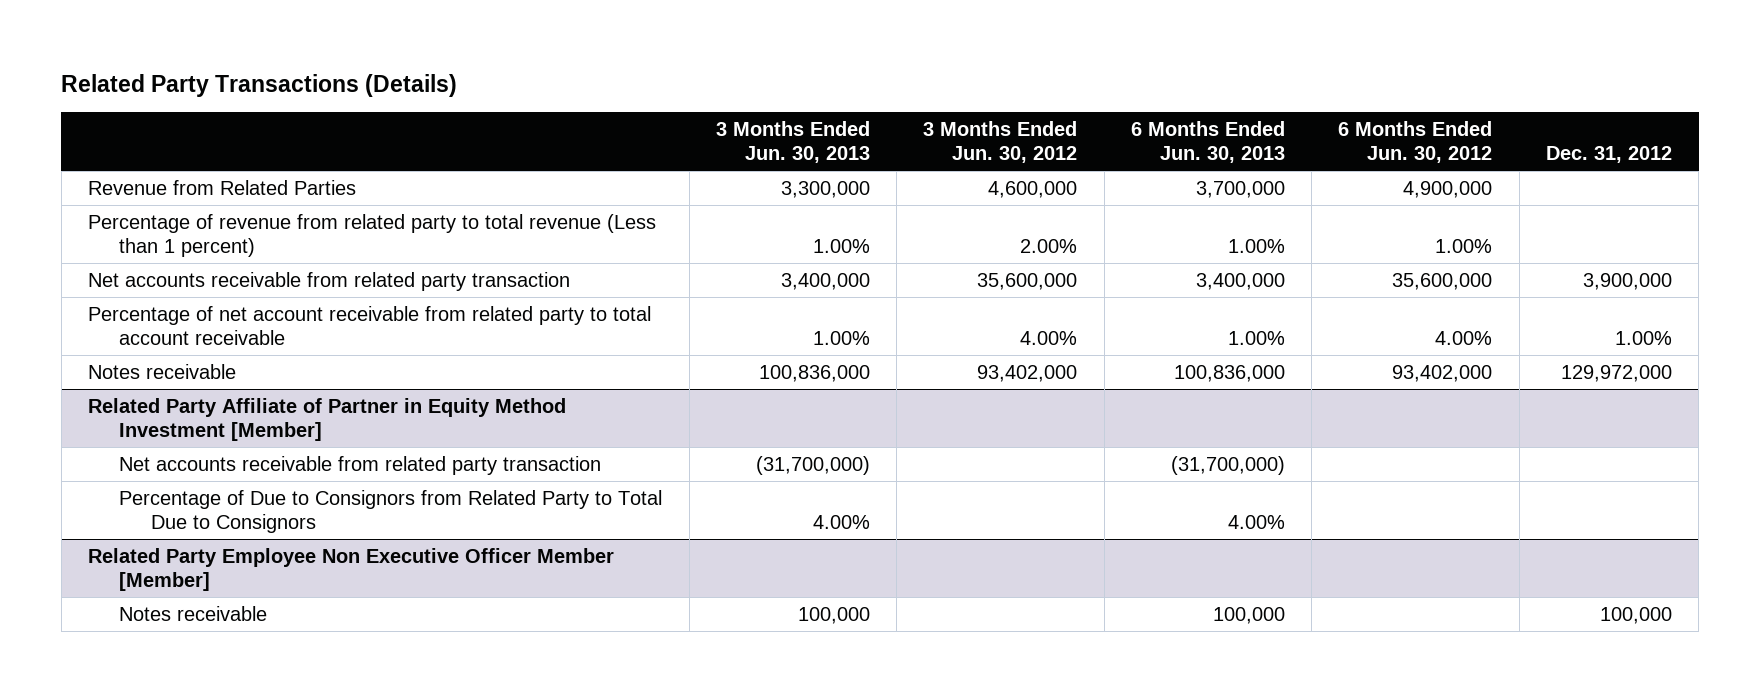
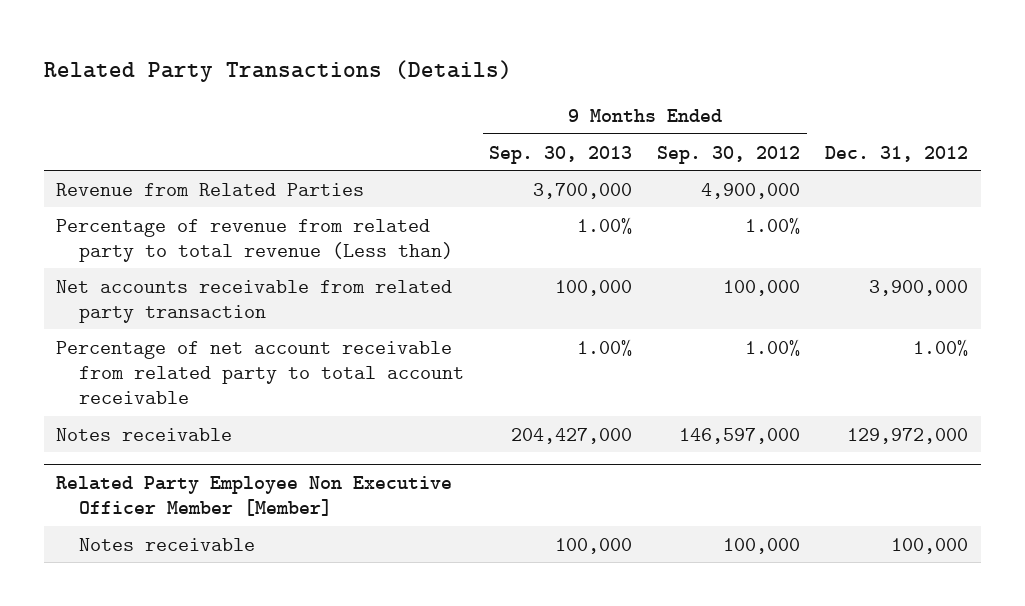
- | 3 Months Ended Jun. 30, 2013 | 3 Months Ended Jun. 30, 2012 | 6 Months Ended Jun. 30, 2013 | 6 Months Ended Jun. 30, 2012 | Dec. 31, 2012
+ | 9 Months Ended Sep. 30, 2013 | 9 Months Ended Sep. 30, 2012 | Dec. 31, 2012
- Percentage of revenue from related party to total revenue (Less than 1 percent) | 1.00% | 2.00% | 1.00% | 1.00% |
+ Percentage of revenue from related party to total revenue (Less than) | 1.00% | 1.00% |
- Related Party Affiliate of Partner in Equity Method Investment [Member]
- Net accounts receivable from related party transaction | (31,700,000) | | (31,700,000) | |
- Percentage of Due to Consignors from Related Party to Total Due to Consignors | 4.00% | | 4.00% | |

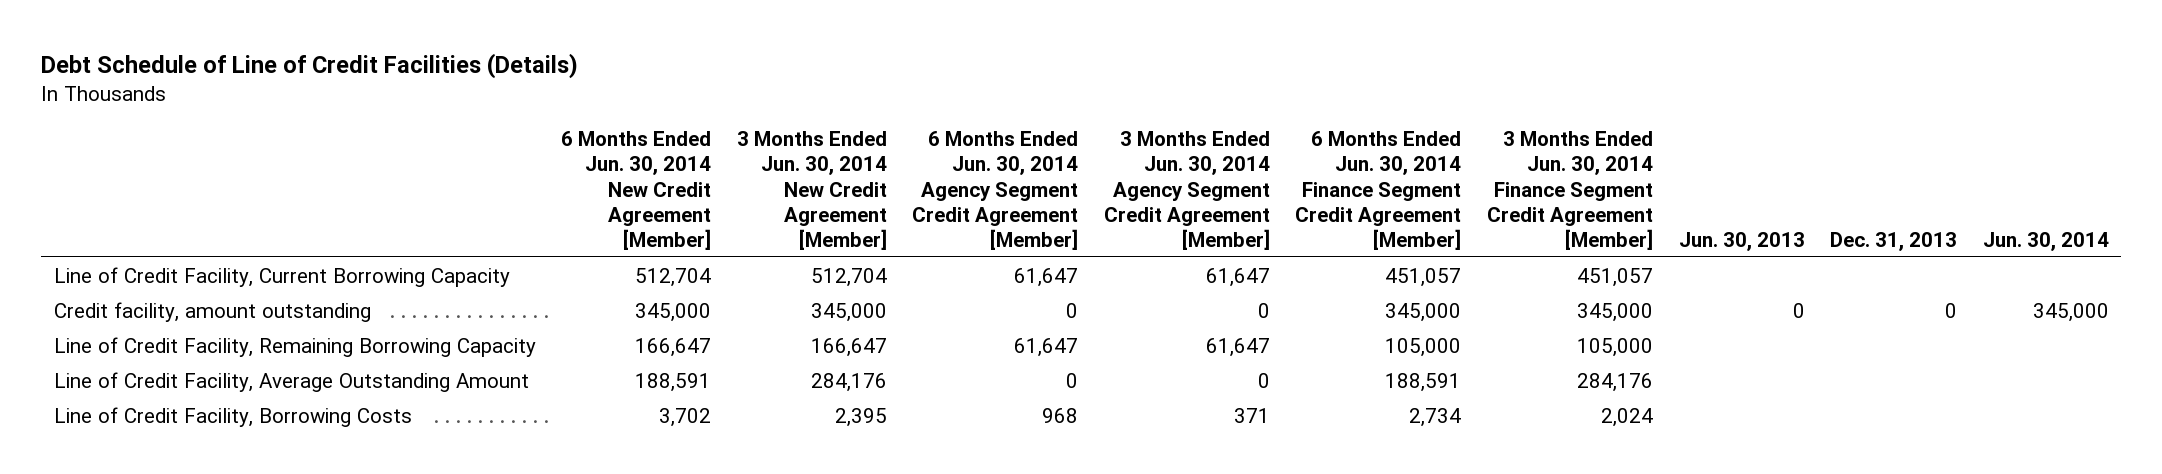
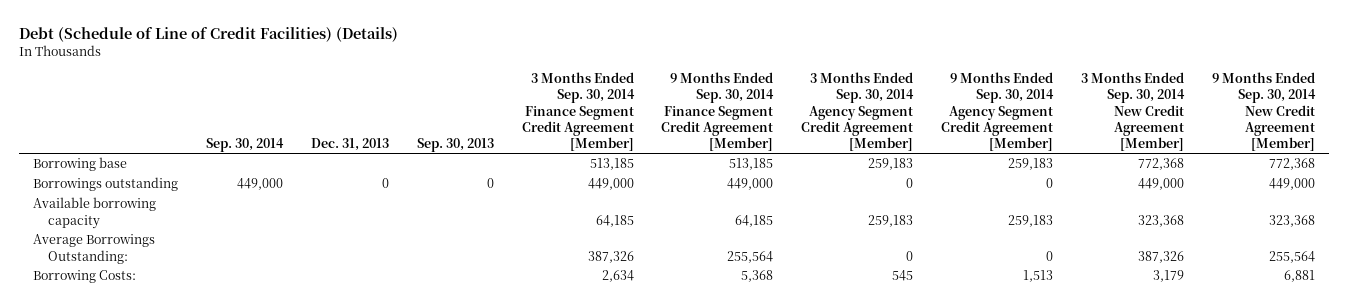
- Debt Schedule of Line of Credit Facilities (Details)
+ Debt (Schedule of Line of Credit Facilities) (Details)
- | 6 Months Ended Jun. 30, 2014 New Credit Agreement [Member] | 3 Months Ended Jun. 30, 2014 New Credit Agreement [Member] | 6 Months Ended Jun. 30, 2014 Agency Segment Credit Agreement [Member] | 3 Months Ended Jun. 30, 2014 Agency Segment Credit Agreement [Member] | 6 Months Ended Jun. 30, 2014 Finance Segment Credit Agreement [Member] | 3 Months Ended Jun. 30, 2014 Finance Segment Credit Agreement [Member] | Jun. 30, 2013 | Dec. 31, 2013 | Jun. 30, 2014
+ | Sep. 30, 2014 | Dec. 31, 2013 | Sep. 30, 2013 | 3 Months Ended Sep. 30, 2014 Finance Segment Credit Agreement [Member] | 9 Months Ended Sep. 30, 2014 Finance Segment Credit Agreement [Member] | 3 Months Ended Sep. 30, 2014 Agency Segment Credit Agreement [Member] | 9 Months Ended Sep. 30, 2014 Agency Segment Credit Agreement [Member] | 3 Months Ended Sep. 30, 2014 New Credit Agreement [Member] | 9 Months Ended Sep. 30, 2014 New Credit Agreement [Member]
- Line of Credit Facility, Current Borrowing Capacity | 512,704 | 512,704 | 61,647 | 61,647 | 451,057 | 451,057 | | |
- Credit facility, amount outstanding | 345,000 | 345,000 | 0 | 0 | 345,000 | 345,000 | 0 | 0 | 345,000
- Line of Credit Facility, Remaining Borrowing Capacity | 166,647 | 166,647 | 61,647 | 61,647 | 105,000 | 105,000 | | |
- Line of Credit Facility, Average Outstanding Amount | 188,591 | 284,176 | 0 | 0 | 188,591 | 284,176 | | |
- Line of Credit Facility, Borrowing Costs | 3,702 | 2,395 | 968 | 371 | 2,734 | 2,024 | | |
+ Borrowing base | | | | 513,185 | 513,185 | 259,183 | 259,183 | 772,368 | 772,368
+ Borrowings outstanding | 449,000 | 0 | 0 | 449,000 | 449,000 | 0 | 0 | 449,000 | 449,000
+ Available borrowing capacity | | | | 64,185 | 64,185 | 259,183 | 259,183 | 323,368 | 323,368
+ Average Borrowings Outstanding: | | | | 387,326 | 255,564 | 0 | 0 | 387,326 | 255,564
+ Borrowing Costs: | | | | 2,634 | 5,368 | 545 | 1,513 | 3,179 | 6,881

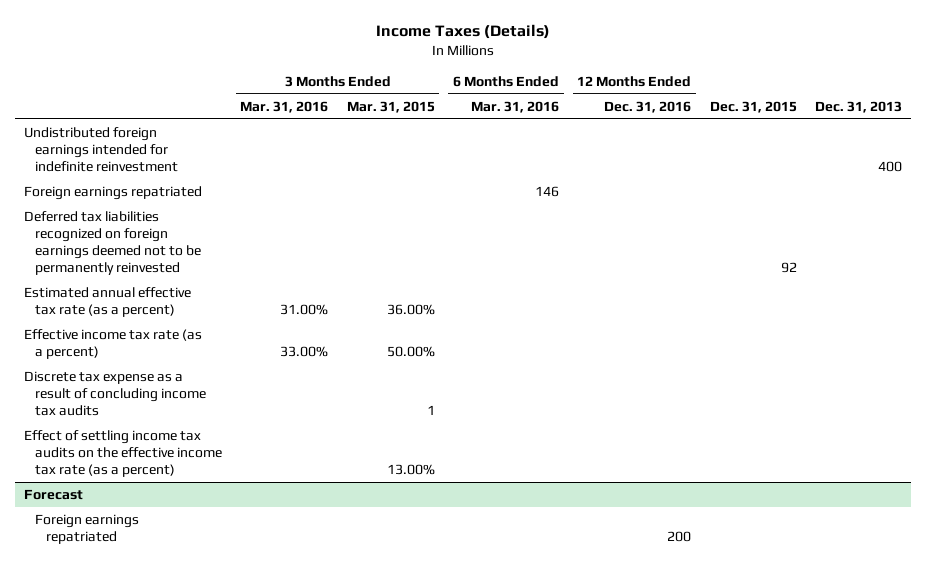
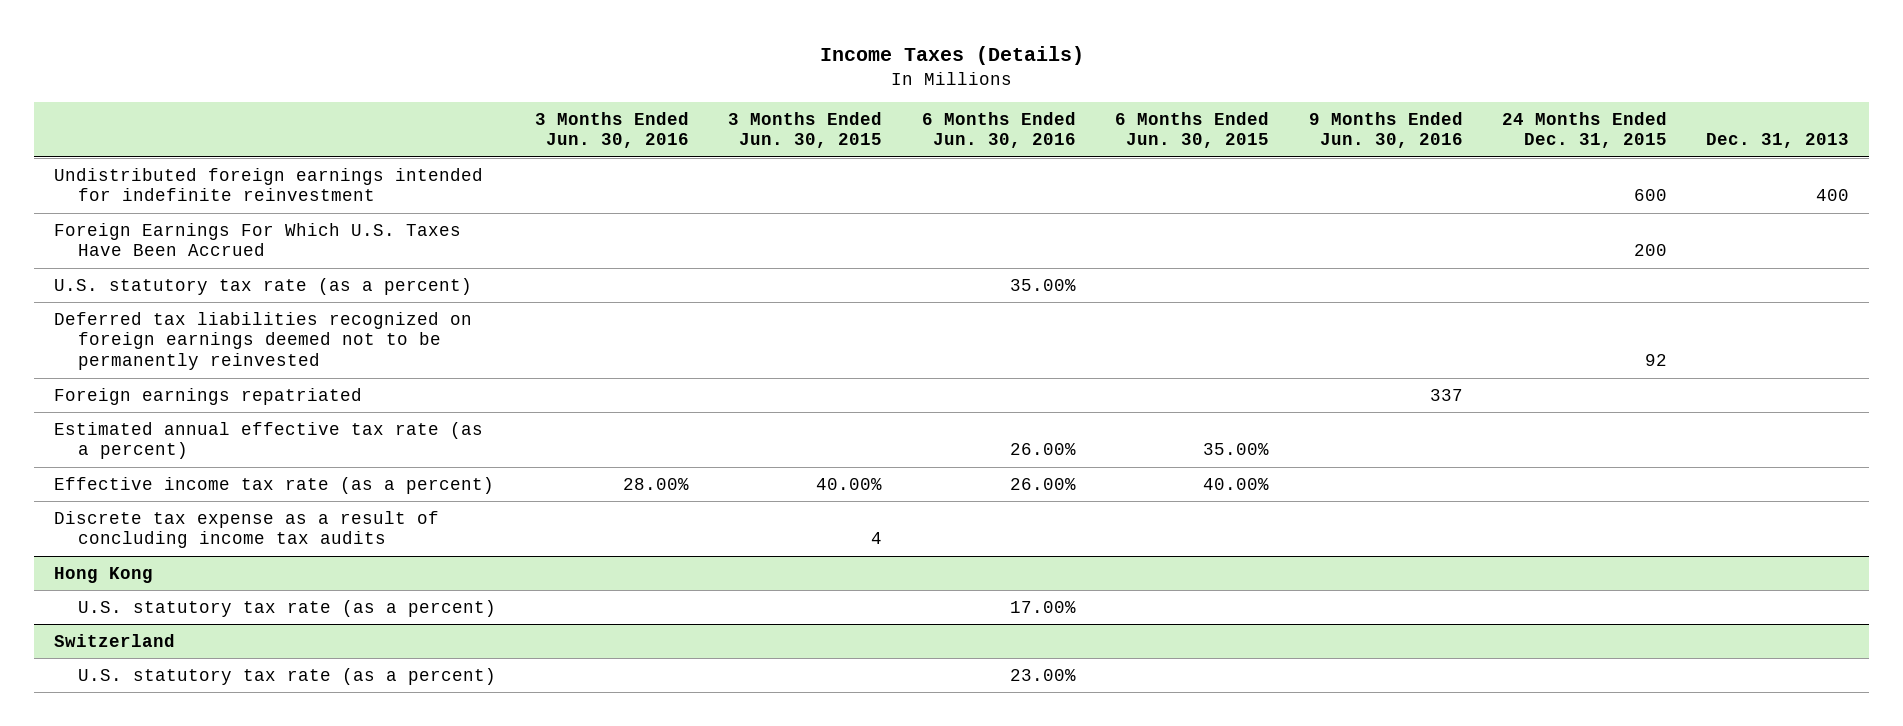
- | 3 Months Ended Mar. 31, 2016 | 3 Months Ended Mar. 31, 2015 | 6 Months Ended Mar. 31, 2016 | 12 Months Ended Dec. 31, 2016 | Dec. 31, 2015 | Dec. 31, 2013
+ | 3 Months Ended Jun. 30, 2016 | 3 Months Ended Jun. 30, 2015 | 6 Months Ended Jun. 30, 2016 | 6 Months Ended Jun. 30, 2015 | 9 Months Ended Jun. 30, 2016 | 24 Months Ended Dec. 31, 2015 | Dec. 31, 2013
+ Foreign Earnings For Which U.S. Taxes Have Been Accrued | | | | | | 200 |
+ U.S. statutory tax rate (as a percent) | | | 35.00% | | | |
moved down: Foreign earnings repatriated | | | | | 337 | |
- Effect of settling income tax audits on the effective income tax rate (as a percent) | | 13.00% | | | |
- Forecast
- Foreign earnings repatriated | | | | 200 | |
+ Hong Kong
+ U.S. statutory tax rate (as a percent) | | | 17.00% | | | |
+ Switzerland
+ U.S. statutory tax rate (as a percent) | | | 23.00% | | | |

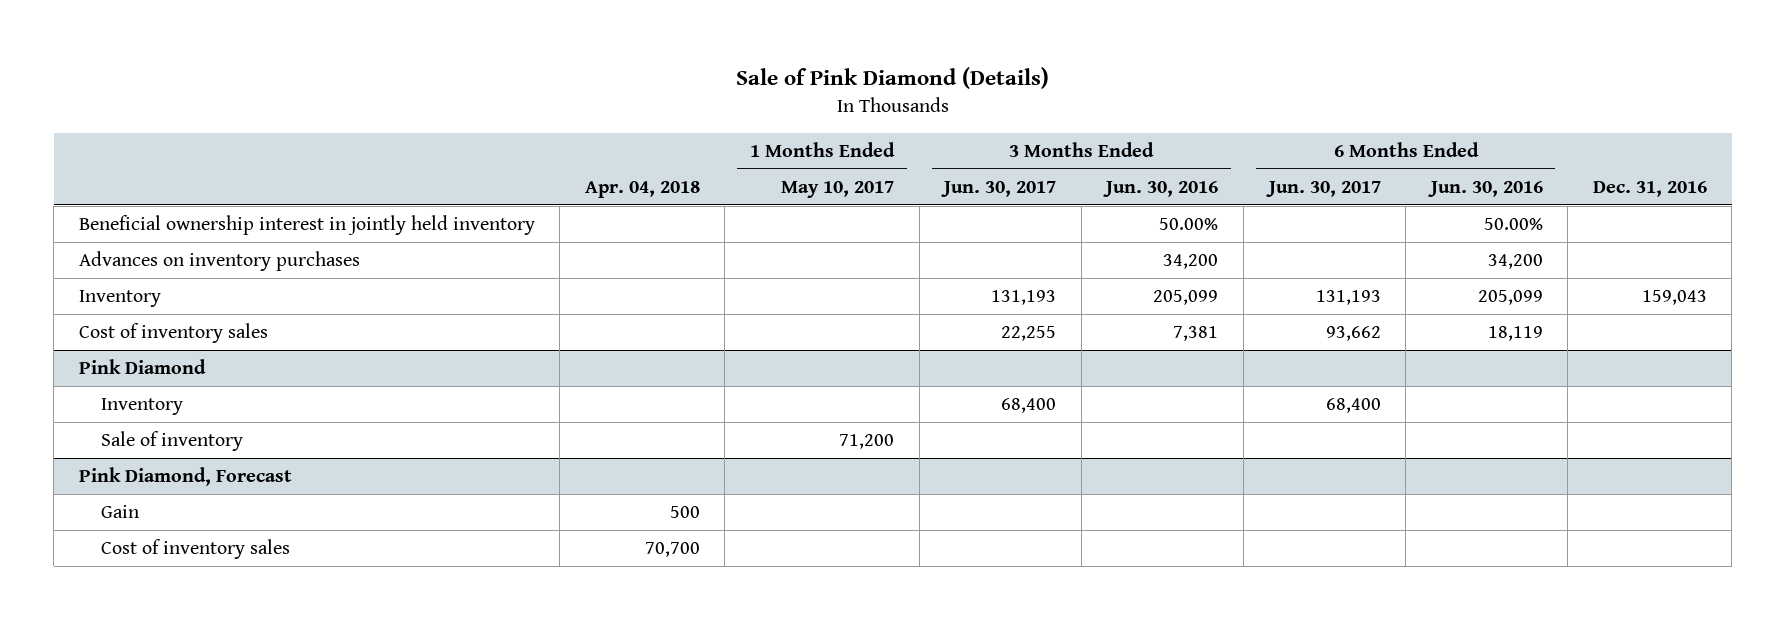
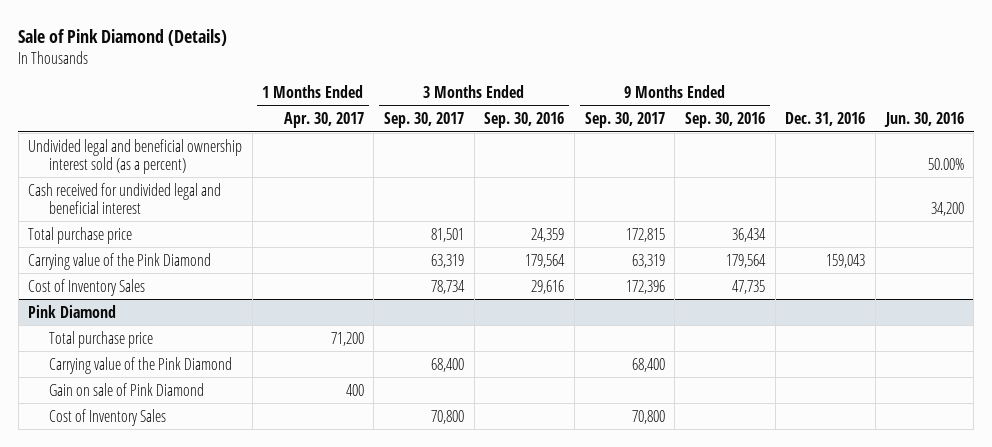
- | Apr. 04, 2018 | 1 Months Ended May 10, 2017 | 3 Months Ended Jun. 30, 2017 | 3 Months Ended Jun. 30, 2016 | 6 Months Ended Jun. 30, 2017 | 6 Months Ended Jun. 30, 2016 | Dec. 31, 2016
+ | 1 Months Ended Apr. 30, 2017 | 3 Months Ended Sep. 30, 2017 | 3 Months Ended Sep. 30, 2016 | 9 Months Ended Sep. 30, 2017 | 9 Months Ended Sep. 30, 2016 | Dec. 31, 2016 | Jun. 30, 2016
- Beneficial ownership interest in jointly held inventory | | | | 50.00% | | 50.00% |
- Advances on inventory purchases | | | | 34,200 | | 34,200 |
- Inventory | | | 131,193 | 205,099 | 131,193 | 205,099 | 159,043
- Cost of inventory sales | | | 22,255 | 7,381 | 93,662 | 18,119 |
+ Undivided legal and beneficial ownership interest sold (as a percent) | | | | | | | 50.00%
+ Cash received for undivided legal and beneficial interest | | | | | | | 34,200
+ Total purchase price | | 81,501 | 24,359 | 172,815 | 36,434 | |
+ Carrying value of the Pink Diamond | | 63,319 | 179,564 | 63,319 | 179,564 | 159,043 |
+ Cost of Inventory Sales | | 78,734 | 29,616 | 172,396 | 47,735 | |
@ Pink Diamond
- Inventory | | | 68,400 | | 68,400 | |
- Sale of inventory | | 71,200 | | | | |
- Pink Diamond, Forecast
- Gain | 500 | | | | | |
- Cost of inventory sales | 70,700 | | | | | |
@ Pink Diamond
+ Total purchase price | 71,200 | | | | | |
+ Carrying value of the Pink Diamond | | 68,400 | | 68,400 | | |
+ Gain on sale of Pink Diamond | 400 | | | | | |
+ Cost of Inventory Sales | | 70,800 | | 70,800 | | |

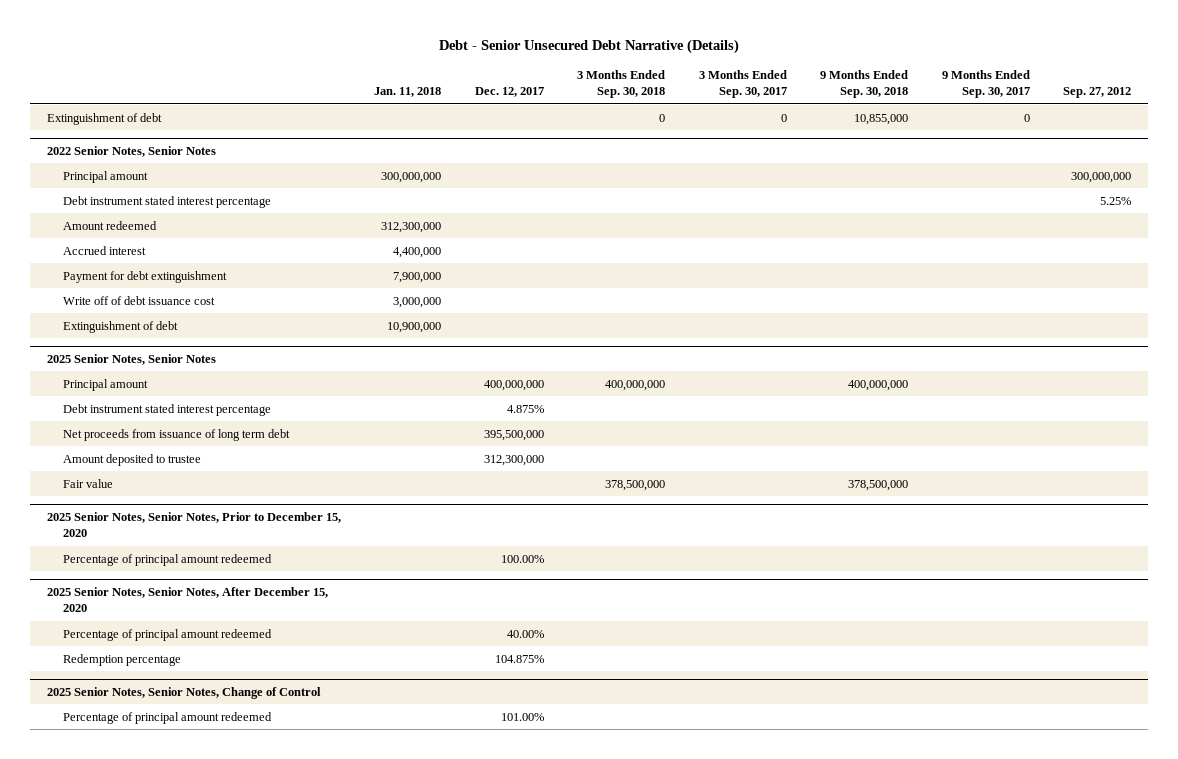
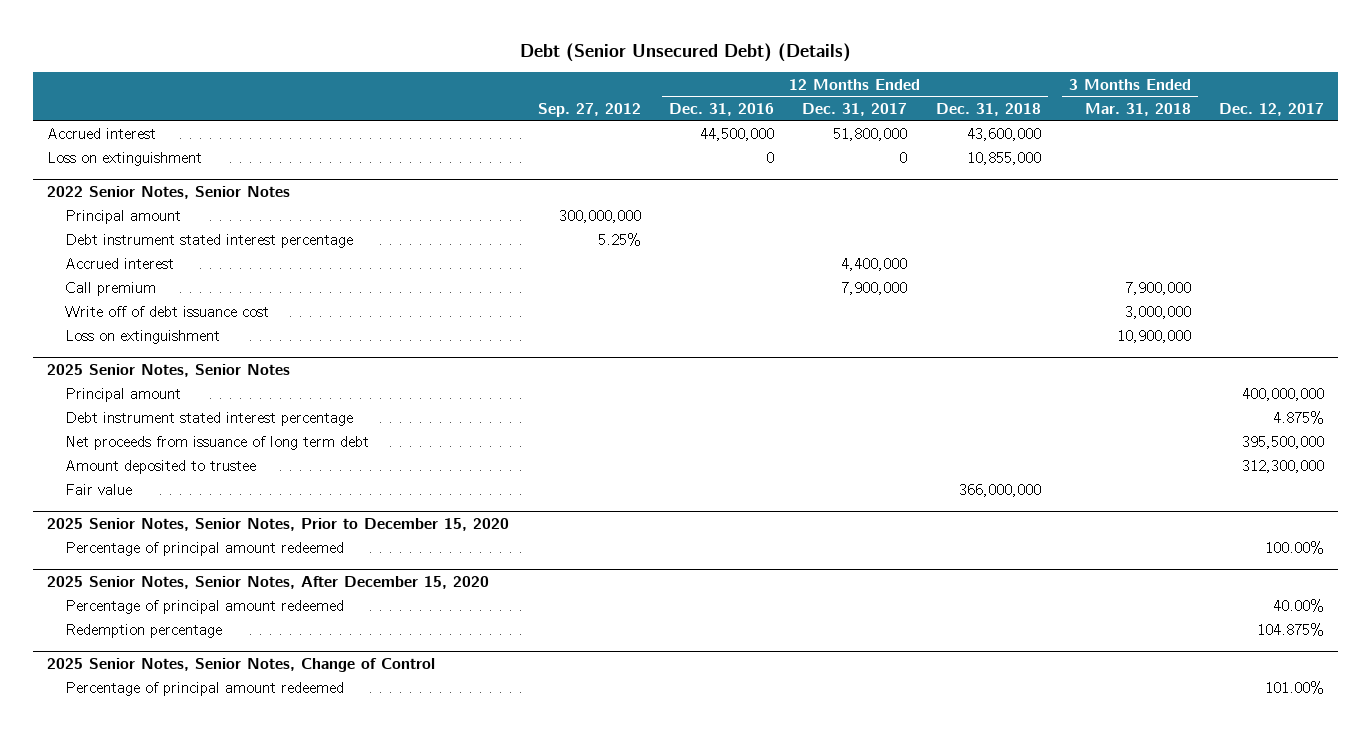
- Debt - Senior Unsecured Debt Narrative (Details)
+ Debt (Senior Unsecured Debt) (Details)
- | Jan. 11, 2018 | Dec. 12, 2017 | 3 Months Ended Sep. 30, 2018 | 3 Months Ended Sep. 30, 2017 | 9 Months Ended Sep. 30, 2018 | 9 Months Ended Sep. 30, 2017 | Sep. 27, 2012
+ | Sep. 27, 2012 | 12 Months Ended Dec. 31, 2016 | 12 Months Ended Dec. 31, 2017 | 12 Months Ended Dec. 31, 2018 | 3 Months Ended Mar. 31, 2018 | Dec. 12, 2017
- Extinguishment of debt | | | 0 | 0 | 10,855,000 | 0 |
+ Accrued interest | | 44,500,000 | 51,800,000 | 43,600,000 | |
+ Loss on extinguishment | | 0 | 0 | 10,855,000 | |
@ 2022 Senior Notes, Senior Notes
- Amount redeemed | 312,300,000 | | | | | |
- Payment for debt extinguishment | 7,900,000 | | | | | |
+ Call premium | | | 7,900,000 | | 7,900,000 |
- Extinguishment of debt | 10,900,000 | | | | | |
+ Loss on extinguishment | | | | | 10,900,000 |

